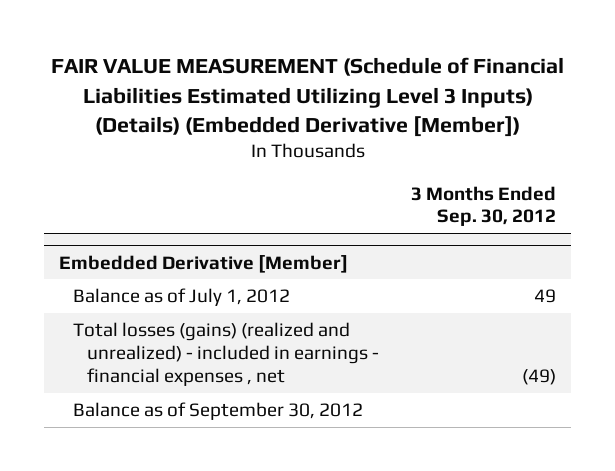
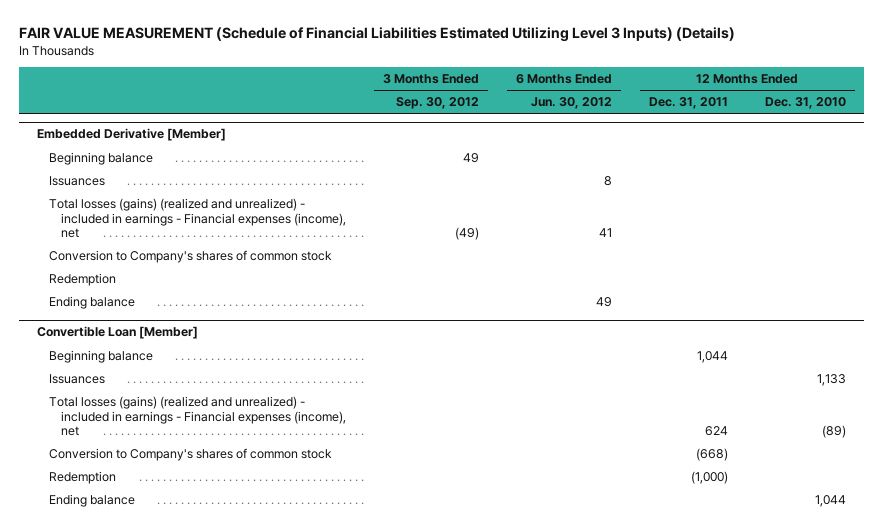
- FAIR VALUE MEASUREMENT (Schedule of Financial Liabilities Estimated Utilizing Level 3 Inputs) (Details) (Embedded Derivative [Member])
+ FAIR VALUE MEASUREMENT (Schedule of Financial Liabilities Estimated Utilizing Level 3 Inputs) (Details)
- | 3 Months Ended Sep. 30, 2012
+ | 3 Months Ended Sep. 30, 2012 | 6 Months Ended Jun. 30, 2012 | 12 Months Ended Dec. 31, 2011 | 12 Months Ended Dec. 31, 2010
@ Embedded Derivative [Member]
- Balance as of July 1, 2012 | 49
- Total losses (gains) (realized and unrealized) - included in earnings - financial expenses , net | (49)
- Balance as of September 30, 2012
+ Beginning balance | 49 | | |
+ Issuances | | 8 | |
+ Total losses (gains) (realized and unrealized) - included in earnings - Financial expenses (income), net | (49) | 41 | |
+ Conversion to Company's shares of common stock
+ Redemption
+ Ending balance | | 49 | |
+ Convertible Loan [Member]
+ Beginning balance | | | 1,044 |
+ Issuances | | | | 1,133
+ Total losses (gains) (realized and unrealized) - included in earnings - Financial expenses (income), net | | | 624 | (89)
+ Conversion to Company's shares of common stock | | | (668) |
+ Redemption | | | (1,000) |
+ Ending balance | | | | 1,044

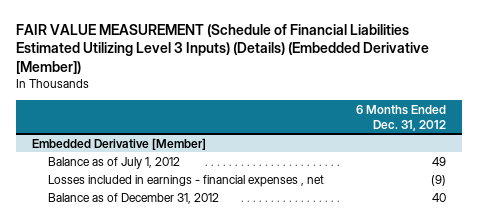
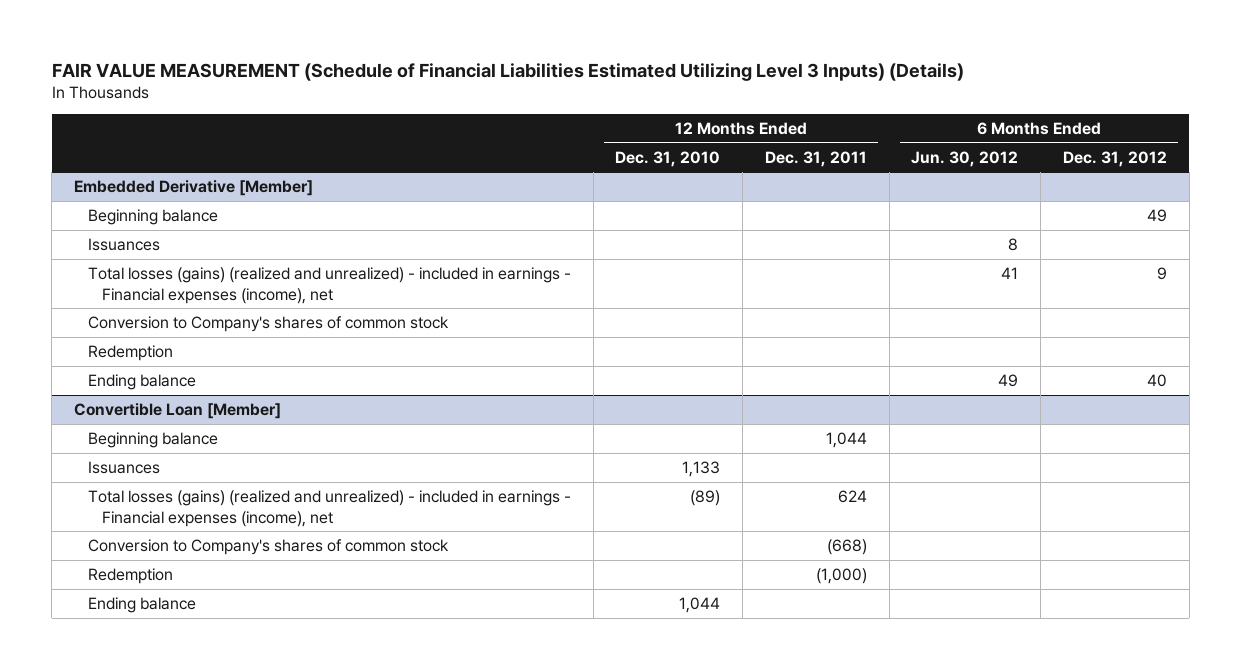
- FAIR VALUE MEASUREMENT (Schedule of Financial Liabilities Estimated Utilizing Level 3 Inputs) (Details) (Embedded Derivative [Member])
+ FAIR VALUE MEASUREMENT (Schedule of Financial Liabilities Estimated Utilizing Level 3 Inputs) (Details)
- | 6 Months Ended Dec. 31, 2012
+ | 12 Months Ended Dec. 31, 2010 | 12 Months Ended Dec. 31, 2011 | 6 Months Ended Jun. 30, 2012 | 6 Months Ended Dec. 31, 2012
@ Embedded Derivative [Member]
- Balance as of July 1, 2012 | 49
- Losses included in earnings - financial expenses , net | (9)
- Balance as of December 31, 2012 | 40
+ Beginning balance | | | | 49
+ Issuances | | | 8 |
+ Total losses (gains) (realized and unrealized) - included in earnings - Financial expenses (income), net | | | 41 | 9
+ Conversion to Company's shares of common stock
+ Redemption
+ Ending balance | | | 49 | 40
+ Convertible Loan [Member]
+ Beginning balance | | 1,044 | |
+ Issuances | 1,133 | | |
+ Total losses (gains) (realized and unrealized) - included in earnings - Financial expenses (income), net | (89) | 624 | |
+ Conversion to Company's shares of common stock | | (668) | |
+ Redemption | | (1,000) | |
+ Ending balance | 1,044 | | |

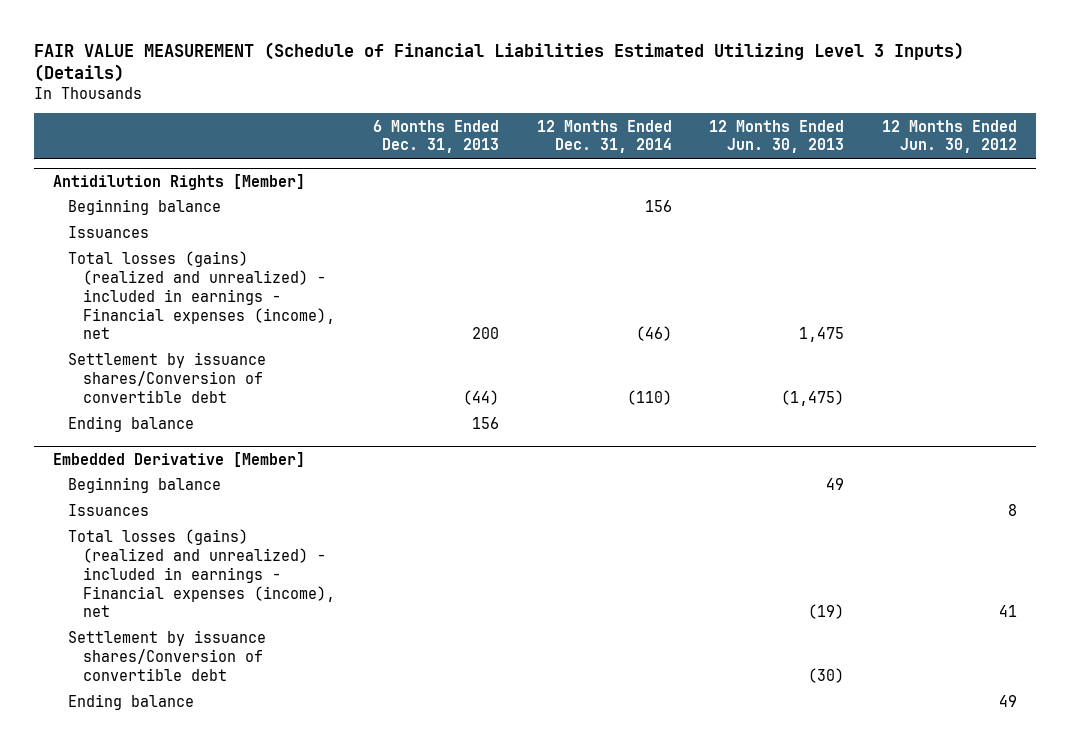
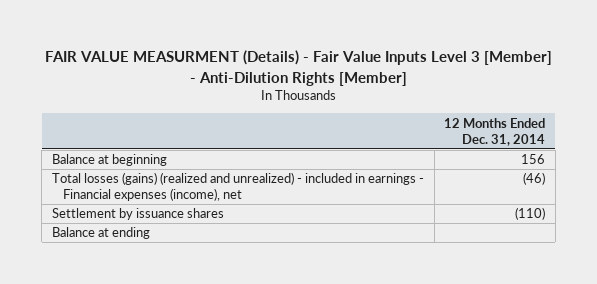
- FAIR VALUE MEASUREMENT (Schedule of Financial Liabilities Estimated Utilizing Level 3 Inputs) (Details)
+ FAIR VALUE MEASURMENT (Details) - Fair Value Inputs Level 3 [Member] - Anti-Dilution Rights [Member]
- | 6 Months Ended Dec. 31, 2013 | 12 Months Ended Dec. 31, 2014 | 12 Months Ended Jun. 30, 2013 | 12 Months Ended Jun. 30, 2012
+ | 12 Months Ended Dec. 31, 2014
- Antidilution Rights [Member]
- Beginning balance | | 156 | |
- Issuances
+ Balance at beginning | 156
- Settlement by issuance shares/Conversion of convertible debt | (44) | (110) | (1,475) |
- Ending balance | 156 | | |
- Embedded Derivative [Member]
- Beginning balance | | | 49 |
- Issuances | | | | 8
- Total losses (gains) (realized and unrealized) - included in earnings - Financial expenses (income), net | | | (19) | 41
- Settlement by issuance shares/Conversion of convertible debt | | | (30) |
- Ending balance | | | | 49
+ Settlement by issuance shares | (110)
+ Balance at ending

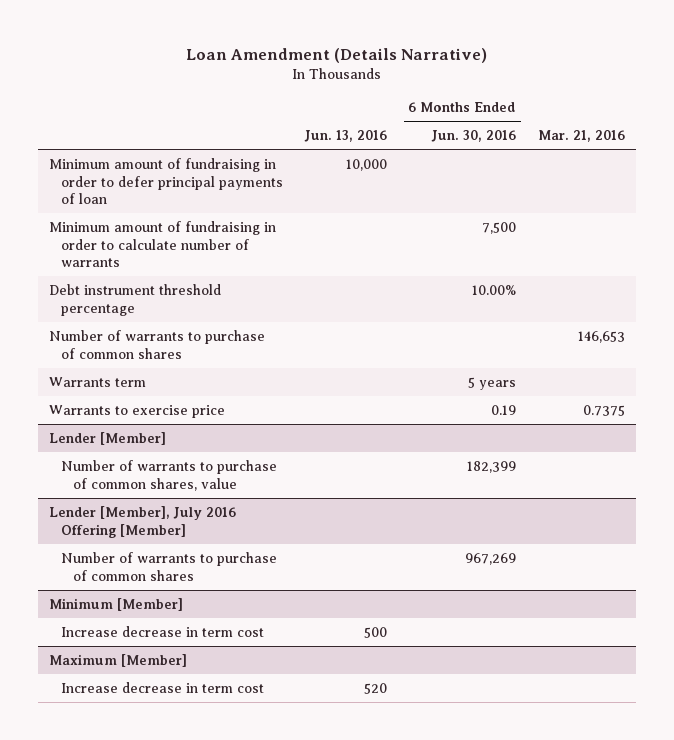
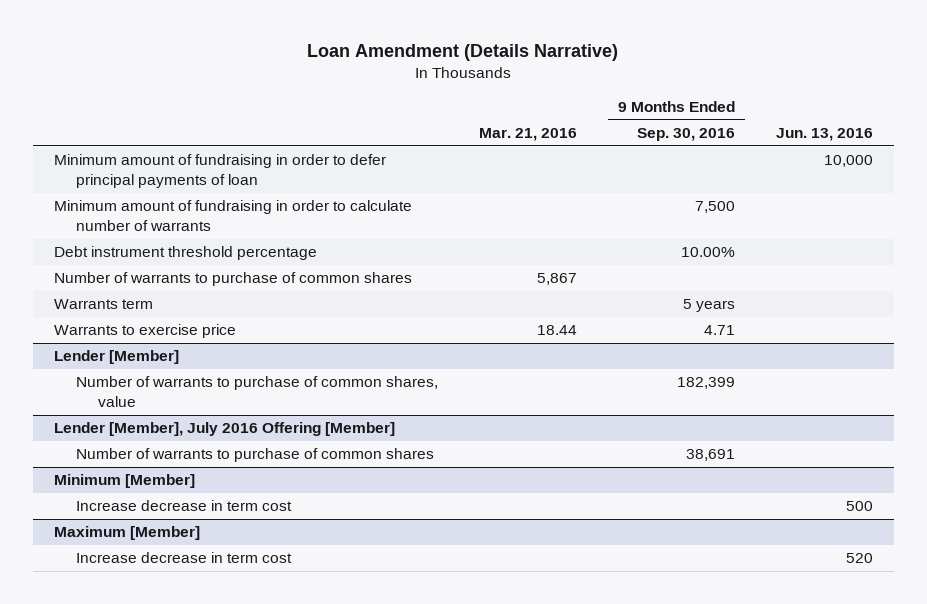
- | Jun. 13, 2016 | 6 Months Ended Jun. 30, 2016 | Mar. 21, 2016
+ | Mar. 21, 2016 | 9 Months Ended Sep. 30, 2016 | Jun. 13, 2016
- Number of warrants to purchase of common shares | | | 146,653
+ Number of warrants to purchase of common shares | 5,867 | |
- Warrants to exercise price | | 0.19 | 0.7375
+ Warrants to exercise price | 18.44 | 4.71 |

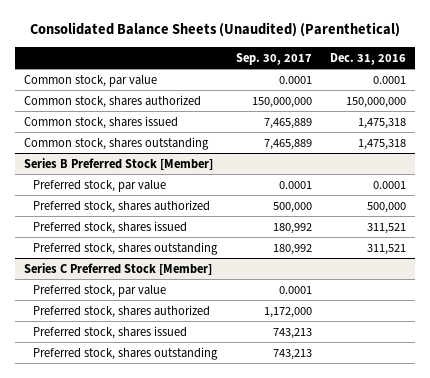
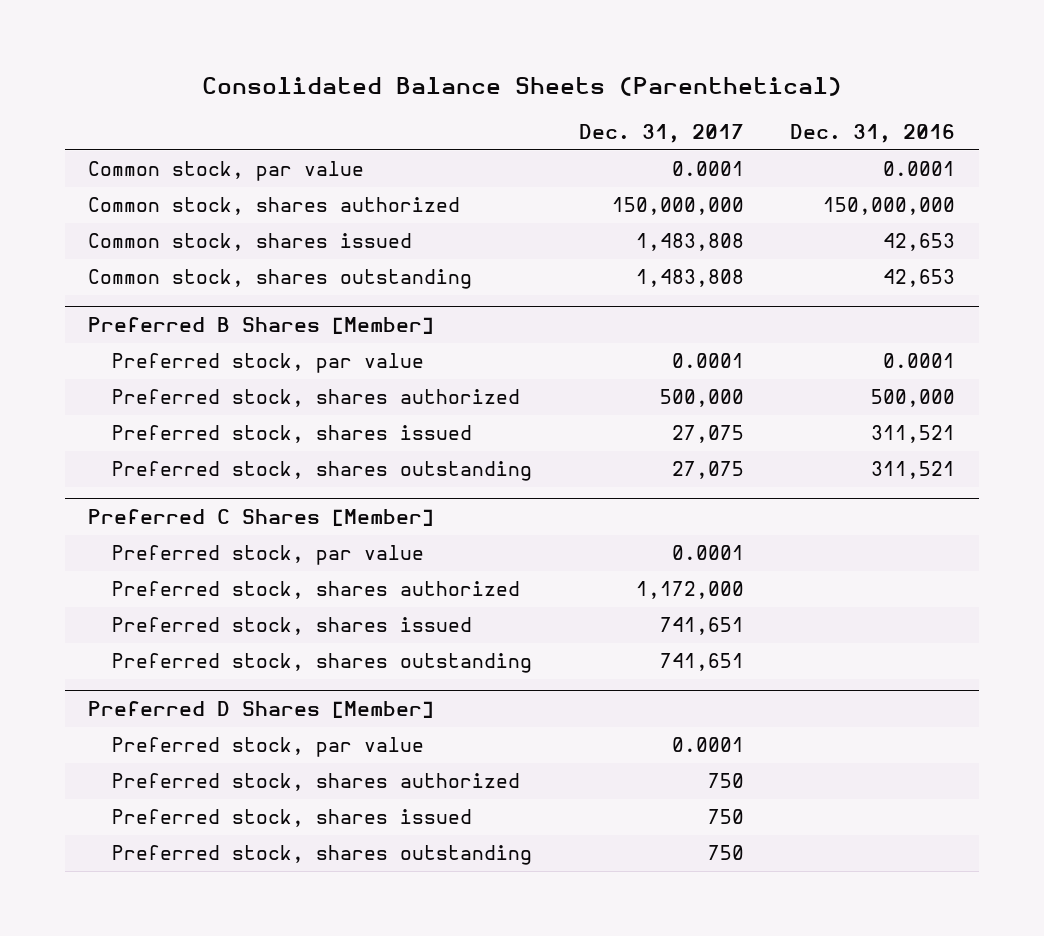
- Consolidated Balance Sheets (Unaudited) (Parenthetical)
+ Consolidated Balance Sheets (Parenthetical)
- | Sep. 30, 2017 | Dec. 31, 2016
+ | Dec. 31, 2017 | Dec. 31, 2016
- Common stock, shares issued | 7,465,889 | 1,475,318
- Common stock, shares outstanding | 7,465,889 | 1,475,318
- Series B Preferred Stock [Member]
+ Common stock, shares issued | 1,483,808 | 42,653
+ Common stock, shares outstanding | 1,483,808 | 42,653
+ Preferred B Shares [Member]
- Series C Preferred Stock [Member]
+ Preferred C Shares [Member]
+ Preferred D Shares [Member]
+ Preferred stock, par value | 0.0001 |
+ Preferred stock, shares authorized | 750 |
+ Preferred stock, shares issued | 750 |
+ Preferred stock, shares outstanding | 750 |

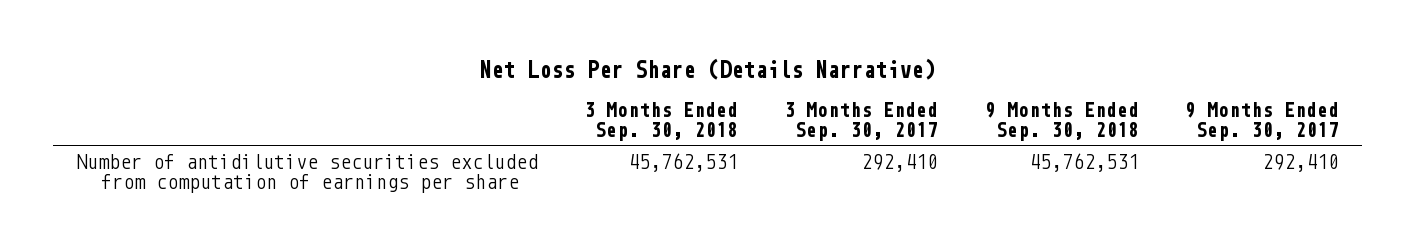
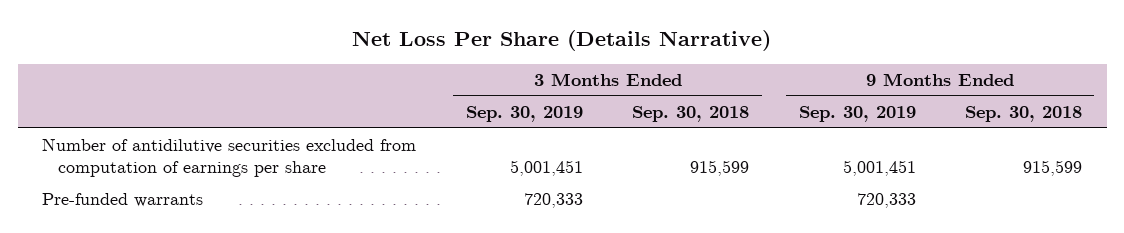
- | 3 Months Ended Sep. 30, 2018 | 3 Months Ended Sep. 30, 2017 | 9 Months Ended Sep. 30, 2018 | 9 Months Ended Sep. 30, 2017
+ | 3 Months Ended Sep. 30, 2019 | 3 Months Ended Sep. 30, 2018 | 9 Months Ended Sep. 30, 2019 | 9 Months Ended Sep. 30, 2018
- Number of antidilutive securities excluded from computation of earnings per share | 45,762,531 | 292,410 | 45,762,531 | 292,410
+ Number of antidilutive securities excluded from computation of earnings per share | 5,001,451 | 915,599 | 5,001,451 | 915,599
+ Pre-funded warrants | 720,333 | | 720,333 |

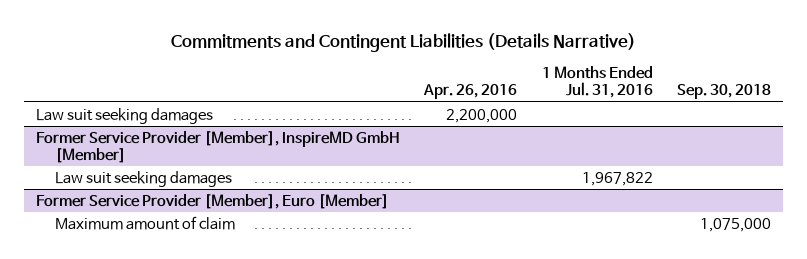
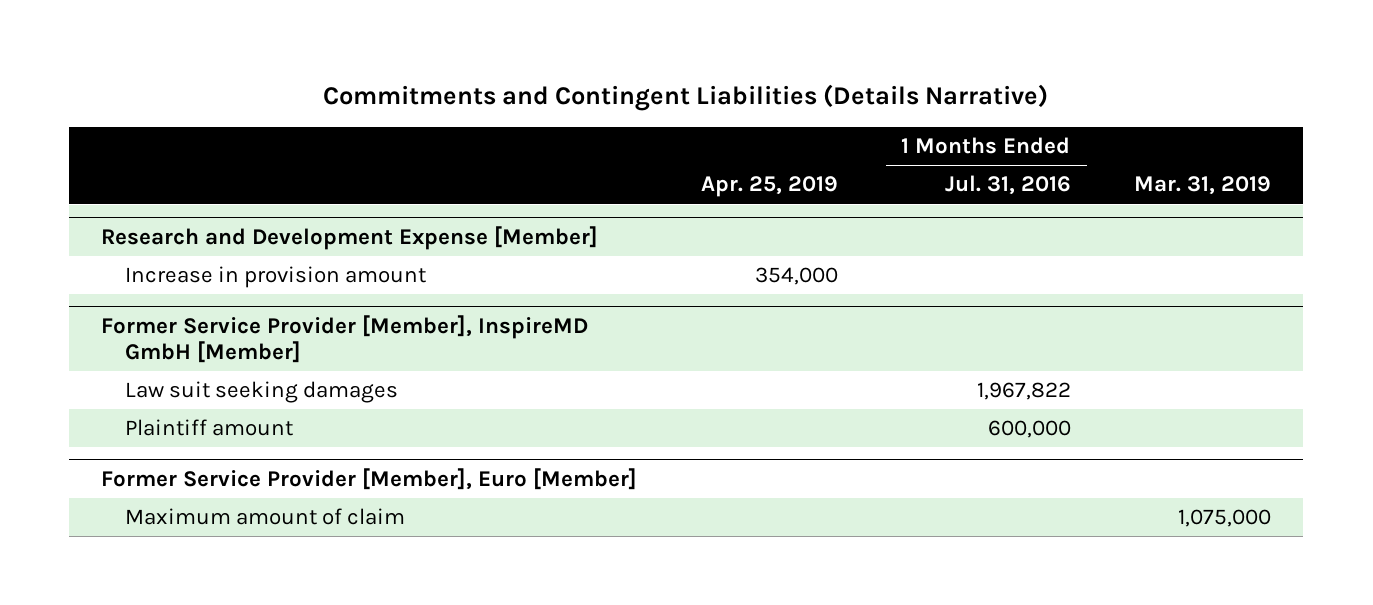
- | Apr. 26, 2016 | 1 Months Ended Jul. 31, 2016 | Sep. 30, 2018
+ | Apr. 25, 2019 | 1 Months Ended Jul. 31, 2016 | Mar. 31, 2019
- Law suit seeking damages | 2,200,000 | |
+ Research and Development Expense [Member]
+ Increase in provision amount | 354,000 | |
@ Former Service Provider [Member], InspireMD GmbH [Member]
+ Plaintiff amount | | 600,000 |

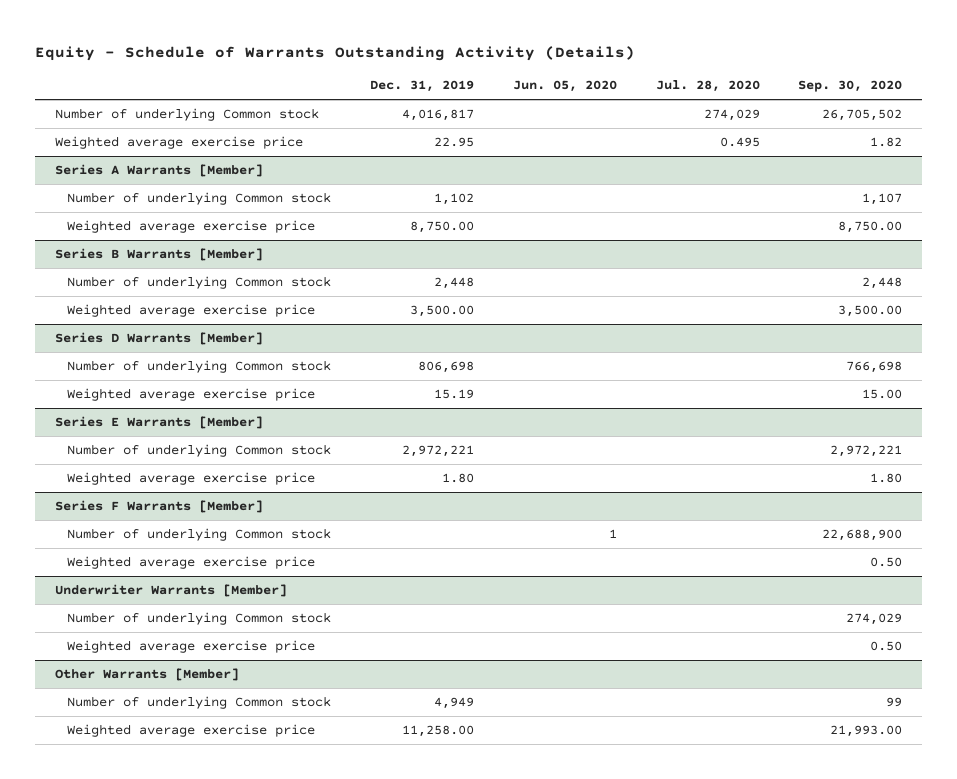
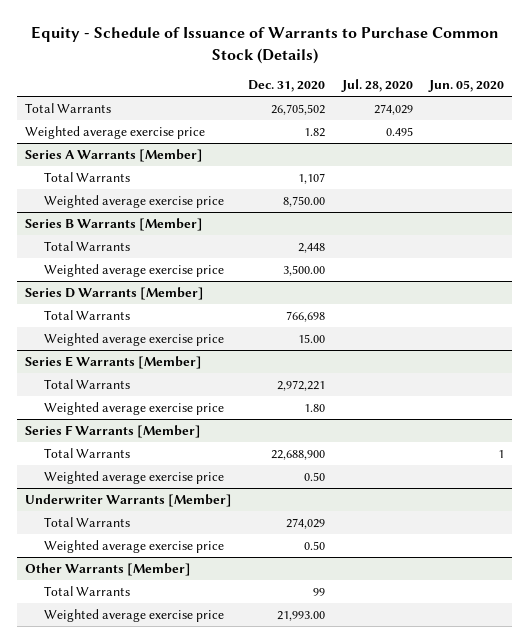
- Equity - Schedule of Warrants Outstanding Activity (Details)
+ Equity - Schedule of Issuance of Warrants to Purchase Common Stock (Details)
- | Dec. 31, 2019 | Jun. 05, 2020 | Jul. 28, 2020 | Sep. 30, 2020
+ | Dec. 31, 2020 | Jul. 28, 2020 | Jun. 05, 2020
- Number of underlying Common stock | 4,016,817 | | 274,029 | 26,705,502
+ Total Warrants | 26,705,502 | 274,029 |
@ Series A Warrants [Member]
- Number of underlying Common stock | 1,102 | | | 1,107
+ Total Warrants | 1,107 | |
@ Series B Warrants [Member]
- Number of underlying Common stock | 2,448 | | | 2,448
+ Total Warrants | 2,448 | |
@ Series D Warrants [Member]
- Number of underlying Common stock | 806,698 | | | 766,698
+ Total Warrants | 766,698 | |
@ Series E Warrants [Member]
- Number of underlying Common stock | 2,972,221 | | | 2,972,221
+ Total Warrants | 2,972,221 | |
@ Series F Warrants [Member]
- Number of underlying Common stock | | 1 | | 22,688,900
+ Total Warrants | 22,688,900 | | 1
@ Underwriter Warrants [Member]
- Number of underlying Common stock | | | | 274,029
+ Total Warrants | 274,029 | |
@ Other Warrants [Member]
- Number of underlying Common stock | 4,949 | | | 99
+ Total Warrants | 99 | |

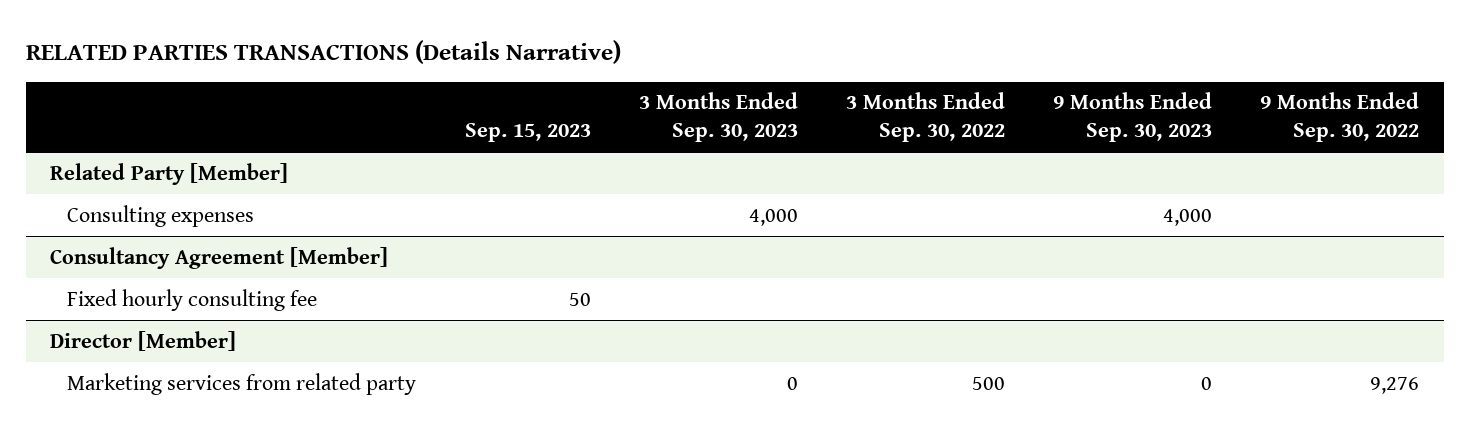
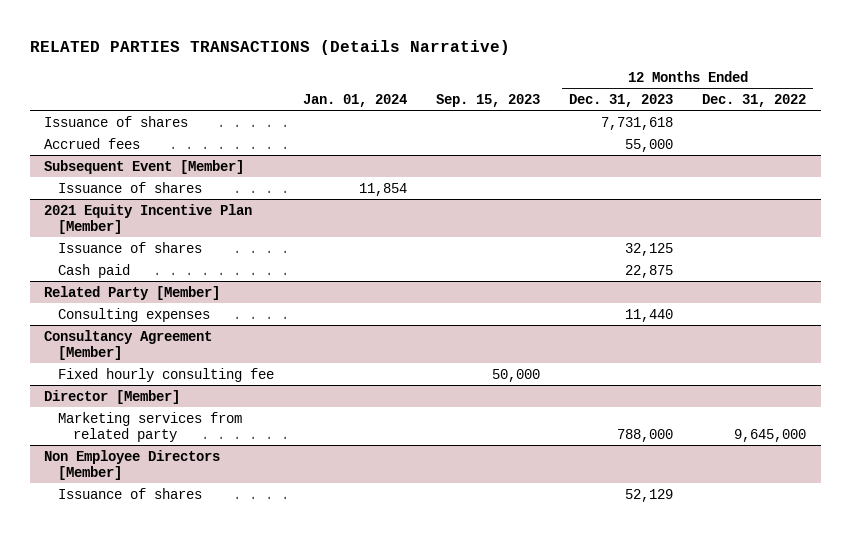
- | Sep. 15, 2023 | 3 Months Ended Sep. 30, 2023 | 3 Months Ended Sep. 30, 2022 | 9 Months Ended Sep. 30, 2023 | 9 Months Ended Sep. 30, 2022
+ | Jan. 01, 2024 | Sep. 15, 2023 | 12 Months Ended Dec. 31, 2023 | 12 Months Ended Dec. 31, 2022
+ Issuance of shares | | | 7,731,618 |
+ Accrued fees | | | 55,000 |
+ Subsequent Event [Member]
+ Issuance of shares | 11,854 | | |
+ 2021 Equity Incentive Plan [Member]
+ Issuance of shares | | | 32,125 |
+ Cash paid | | | 22,875 |
@ Consultancy Agreement [Member]
- Fixed hourly consulting fee | 50 | | | |
+ Fixed hourly consulting fee | | 50,000 | |
+ Non Employee Directors [Member]
+ Issuance of shares | | | 52,129 |

